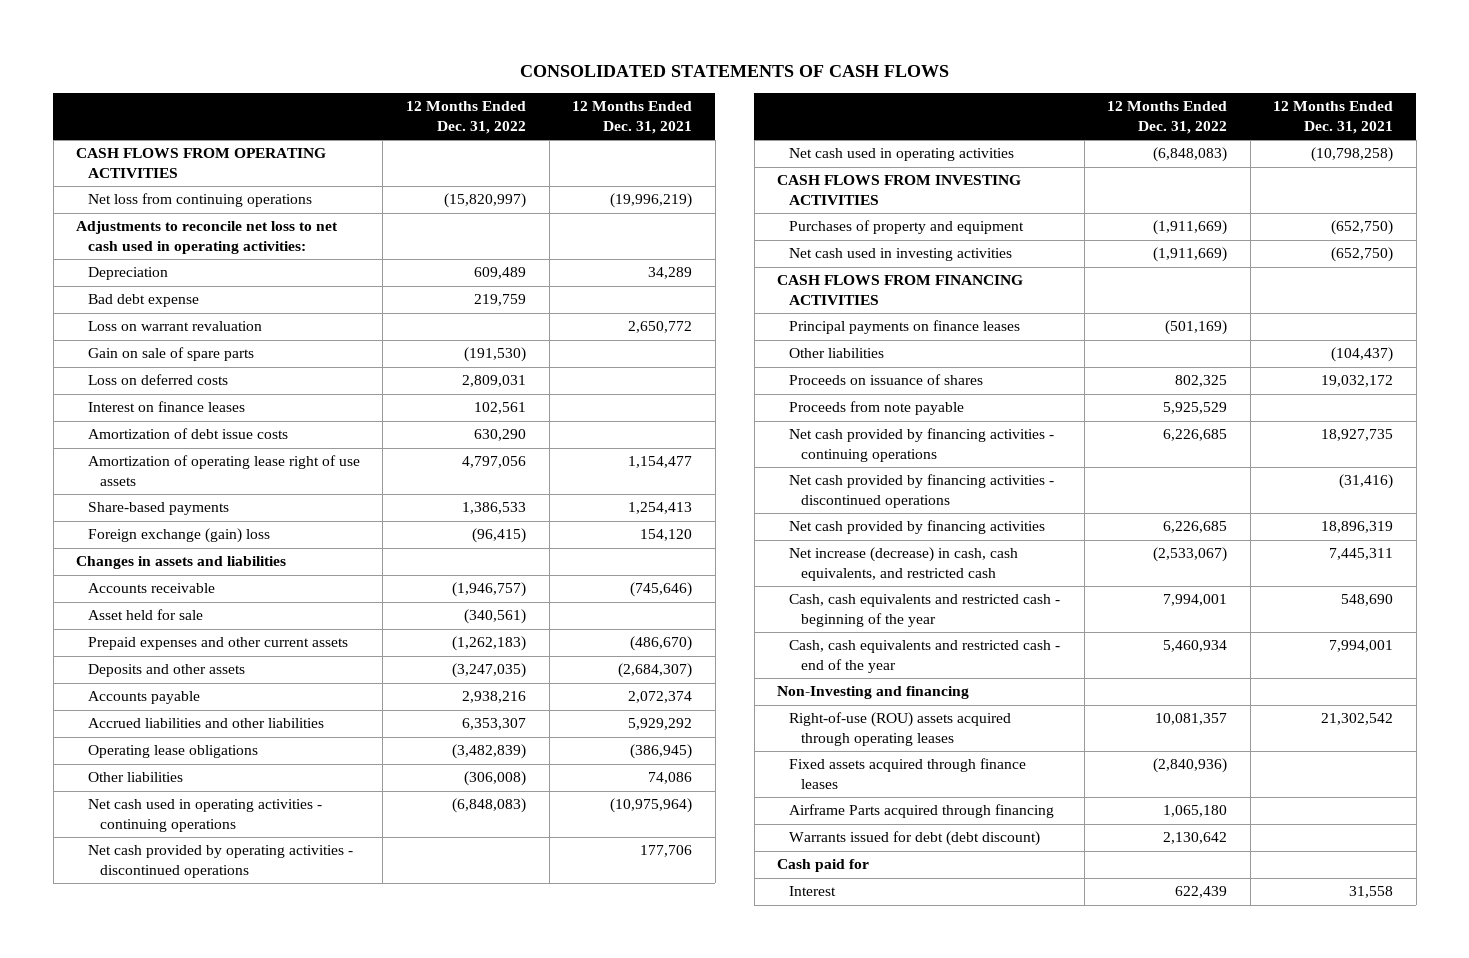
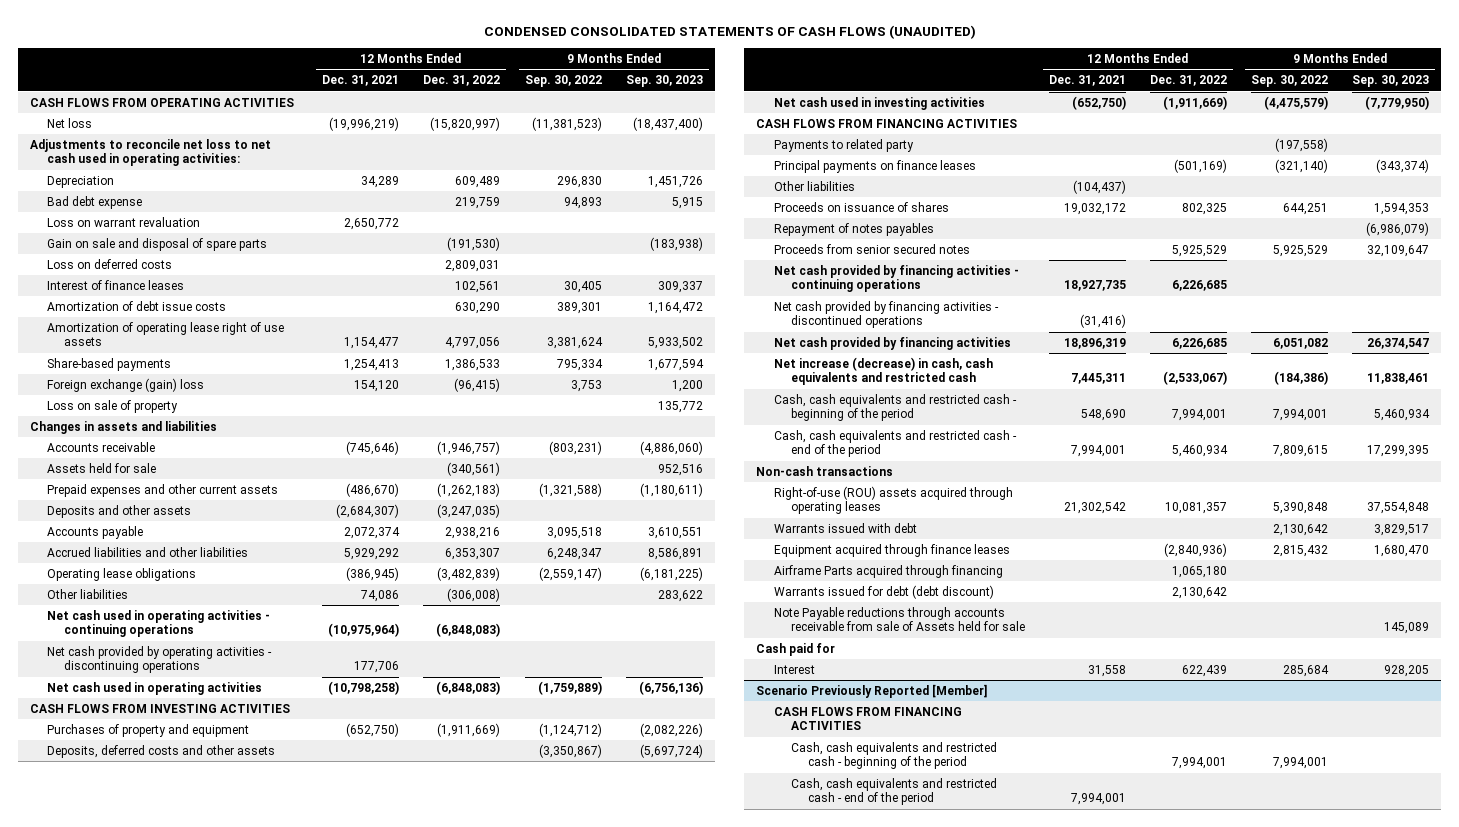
- CONSOLIDATED STATEMENTS OF CASH FLOWS
+ CONDENSED CONSOLIDATED STATEMENTS OF CASH FLOWS (UNAUDITED)
- | 12 Months Ended Dec. 31, 2022 | 12 Months Ended Dec. 31, 2021
+ | 12 Months Ended Dec. 31, 2021 | 12 Months Ended Dec. 31, 2022 | 9 Months Ended Sep. 30, 2022 | 9 Months Ended Sep. 30, 2023
- Net loss from continuing operations | (15,820,997) | (19,996,219)
+ Net loss | (19,996,219) | (15,820,997) | (11,381,523) | (18,437,400)
- Gain on sale of spare parts | (191,530) |
+ Gain on sale and disposal of spare parts | | (191,530) | | (183,938)
- Interest on finance leases | 102,561 |
+ Interest of finance leases | | 102,561 | 30,405 | 309,337
+ Loss on sale of property | | | | 135,772
- Asset held for sale | (340,561) |
+ Assets held for sale | | (340,561) | | 952,516
- Net cash provided by operating activities - discontinued operations | | 177,706
+ Net cash provided by operating activities - discontinuing operations | 177,706 | | |
+ Deposits, deferred costs and other assets | | | (3,350,867) | (5,697,724)
+ Payments to related party | | | (197,558) |
- Proceeds from note payable | 5,925,529 |
+ Repayment of notes payables | | | | (6,986,079)
+ Proceeds from senior secured notes | | 5,925,529 | 5,925,529 | 32,109,647
- Net increase (decrease) in cash, cash equivalents, and restricted cash | (2,533,067) | 7,445,311
- Cash, cash equivalents and restricted cash - beginning of the year | 7,994,001 | 548,690
- Cash, cash equivalents and restricted cash - end of the year | 5,460,934 | 7,994,001
- Non-Investing and financing
+ Net increase (decrease) in cash, cash equivalents and restricted cash | 7,445,311 | (2,533,067) | (184,386) | 11,838,461
+ Cash, cash equivalents and restricted cash - beginning of the period | 548,690 | 7,994,001 | 7,994,001 | 5,460,934
+ Cash, cash equivalents and restricted cash - end of the period | 7,994,001 | 5,460,934 | 7,809,615 | 17,299,395
+ Non-cash transactions
- Fixed assets acquired through finance leases | (2,840,936) |
+ Warrants issued with debt | | | 2,130,642 | 3,829,517
+ Equipment acquired through finance leases | | (2,840,936) | 2,815,432 | 1,680,470
+ Note Payable reductions through accounts receivable from sale of Assets held for sale | | | | 145,089
+ Scenario Previously Reported [Member]
+ CASH FLOWS FROM FINANCING ACTIVITIES
+ Cash, cash equivalents and restricted cash - beginning of the period | | 7,994,001 | 7,994,001 |
+ Cash, cash equivalents and restricted cash - end of the period | 7,994,001 | | |

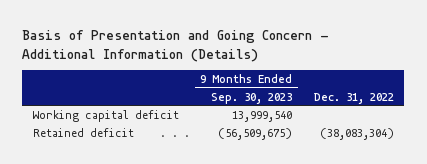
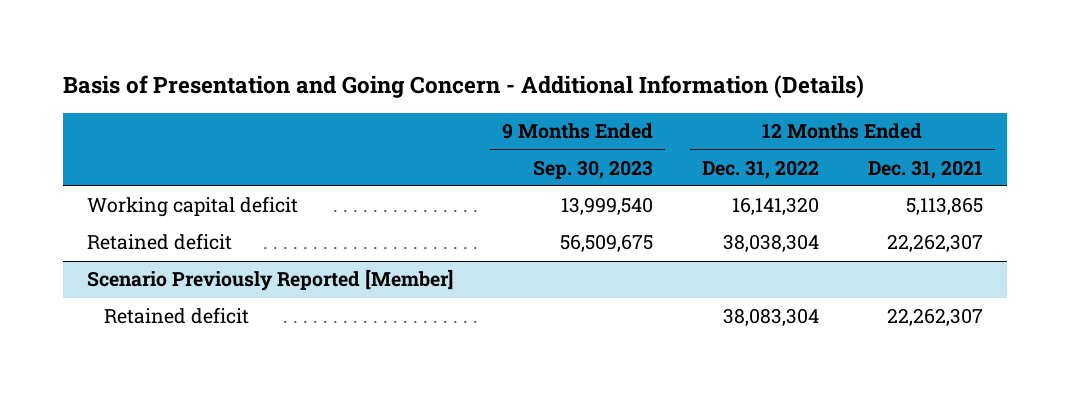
- | 9 Months Ended Sep. 30, 2023 | Dec. 31, 2022
+ | 9 Months Ended Sep. 30, 2023 | 12 Months Ended Dec. 31, 2022 | 12 Months Ended Dec. 31, 2021
- Retained deficit | (56,509,675) | (38,083,304)
+ Retained deficit | 56,509,675 | 38,038,304 | 22,262,307
+ Scenario Previously Reported [Member]
+ Retained deficit | | 38,083,304 | 22,262,307

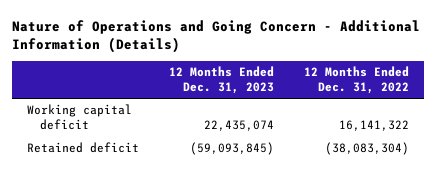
- Basis of Presentation and Going Concern - Additional Information (Details)
+ Nature of Operations and Going Concern - Additional Information (Details)
- | 9 Months Ended Sep. 30, 2023 | 12 Months Ended Dec. 31, 2022 | 12 Months Ended Dec. 31, 2021
+ | 12 Months Ended Dec. 31, 2023 | 12 Months Ended Dec. 31, 2022
- Working capital deficit | 13,999,540 | 16,141,320 | 5,113,865
- Retained deficit | 56,509,675 | 38,038,304 | 22,262,307
- Scenario Previously Reported [Member]
- Retained deficit | | 38,083,304 | 22,262,307
+ Working capital deficit | 22,435,074 | 16,141,322
+ Retained deficit | (59,093,845) | (38,083,304)

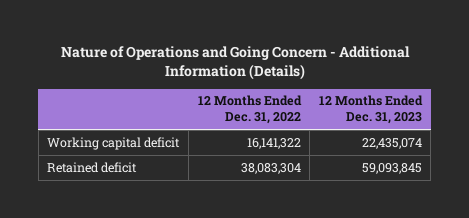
- | 12 Months Ended Dec. 31, 2023 | 12 Months Ended Dec. 31, 2022
+ | 12 Months Ended Dec. 31, 2022 | 12 Months Ended Dec. 31, 2023
- Retained deficit | (59,093,845) | (38,083,304)
+ Retained deficit | 38,083,304 | 59,093,845

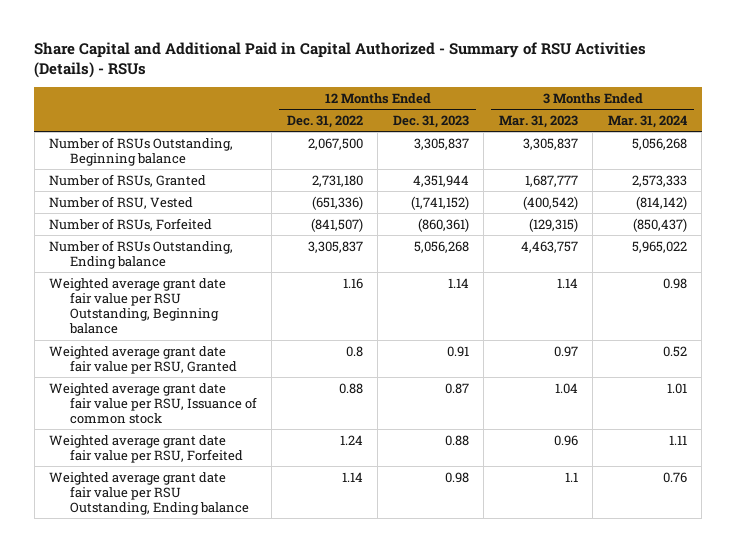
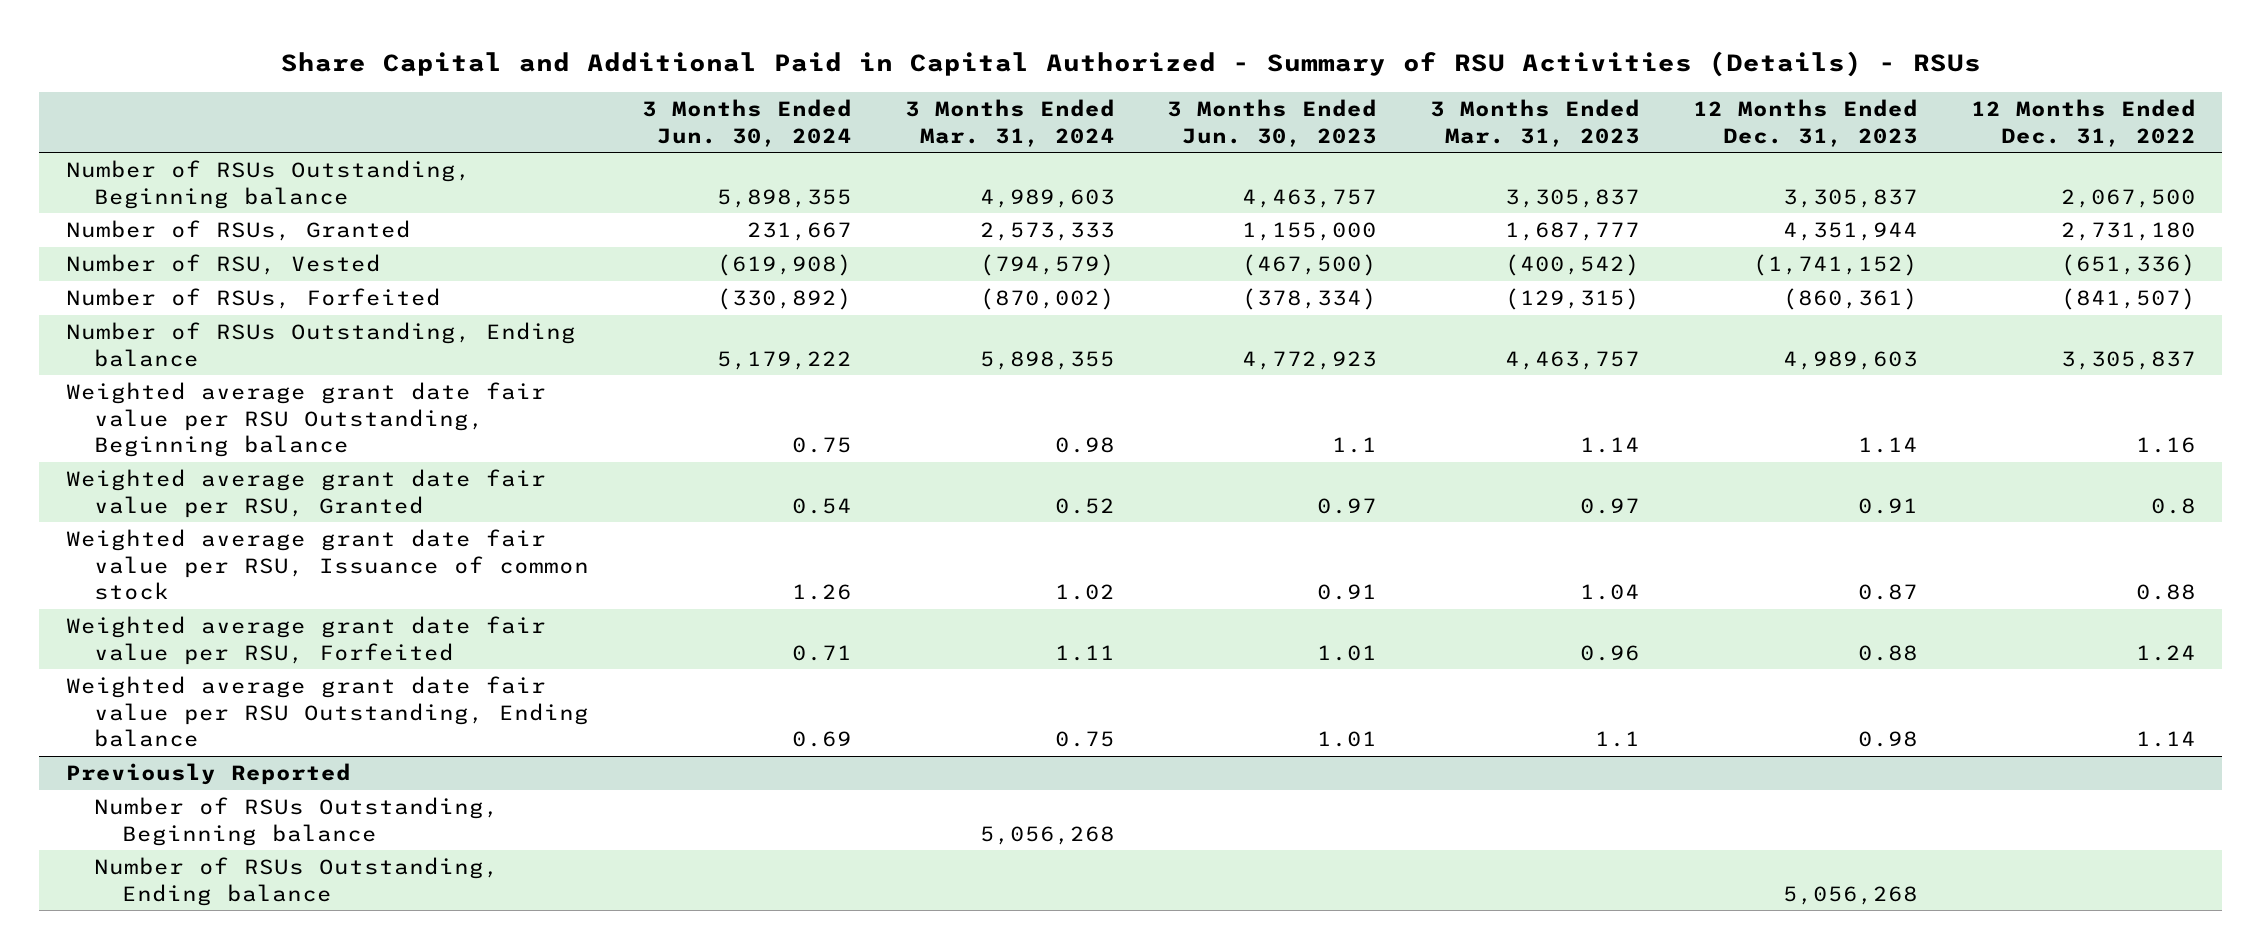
- | 12 Months Ended Dec. 31, 2022 | 12 Months Ended Dec. 31, 2023 | 3 Months Ended Mar. 31, 2023 | 3 Months Ended Mar. 31, 2024
+ | 3 Months Ended Jun. 30, 2024 | 3 Months Ended Mar. 31, 2024 | 3 Months Ended Jun. 30, 2023 | 3 Months Ended Mar. 31, 2023 | 12 Months Ended Dec. 31, 2023 | 12 Months Ended Dec. 31, 2022
- Number of RSUs Outstanding, Beginning balance | 2,067,500 | 3,305,837 | 3,305,837 | 5,056,268
+ Number of RSUs Outstanding, Beginning balance | 5,898,355 | 4,989,603 | 4,463,757 | 3,305,837 | 3,305,837 | 2,067,500
- Number of RSU, Vested | (651,336) | (1,741,152) | (400,542) | (814,142)
- Number of RSUs, Forfeited | (841,507) | (860,361) | (129,315) | (850,437)
- Number of RSUs Outstanding, Ending balance | 3,305,837 | 5,056,268 | 4,463,757 | 5,965,022
+ Number of RSU, Vested | (619,908) | (794,579) | (467,500) | (400,542) | (1,741,152) | (651,336)
+ Number of RSUs, Forfeited | (330,892) | (870,002) | (378,334) | (129,315) | (860,361) | (841,507)
+ Number of RSUs Outstanding, Ending balance | 5,179,222 | 5,898,355 | 4,772,923 | 4,463,757 | 4,989,603 | 3,305,837
- Weighted average grant date fair value per RSU, Issuance of common stock | 0.88 | 0.87 | 1.04 | 1.01
+ Weighted average grant date fair value per RSU, Issuance of common stock | 1.26 | 1.02 | 0.91 | 1.04 | 0.87 | 0.88
- Weighted average grant date fair value per RSU Outstanding, Ending balance | 1.14 | 0.98 | 1.1 | 0.76
+ Weighted average grant date fair value per RSU Outstanding, Ending balance | 0.69 | 0.75 | 1.01 | 1.1 | 0.98 | 1.14
+ Previously Reported
+ Number of RSUs Outstanding, Beginning balance | | 5,056,268 | | | |
+ Number of RSUs Outstanding, Ending balance | | | | | 5,056,268 |

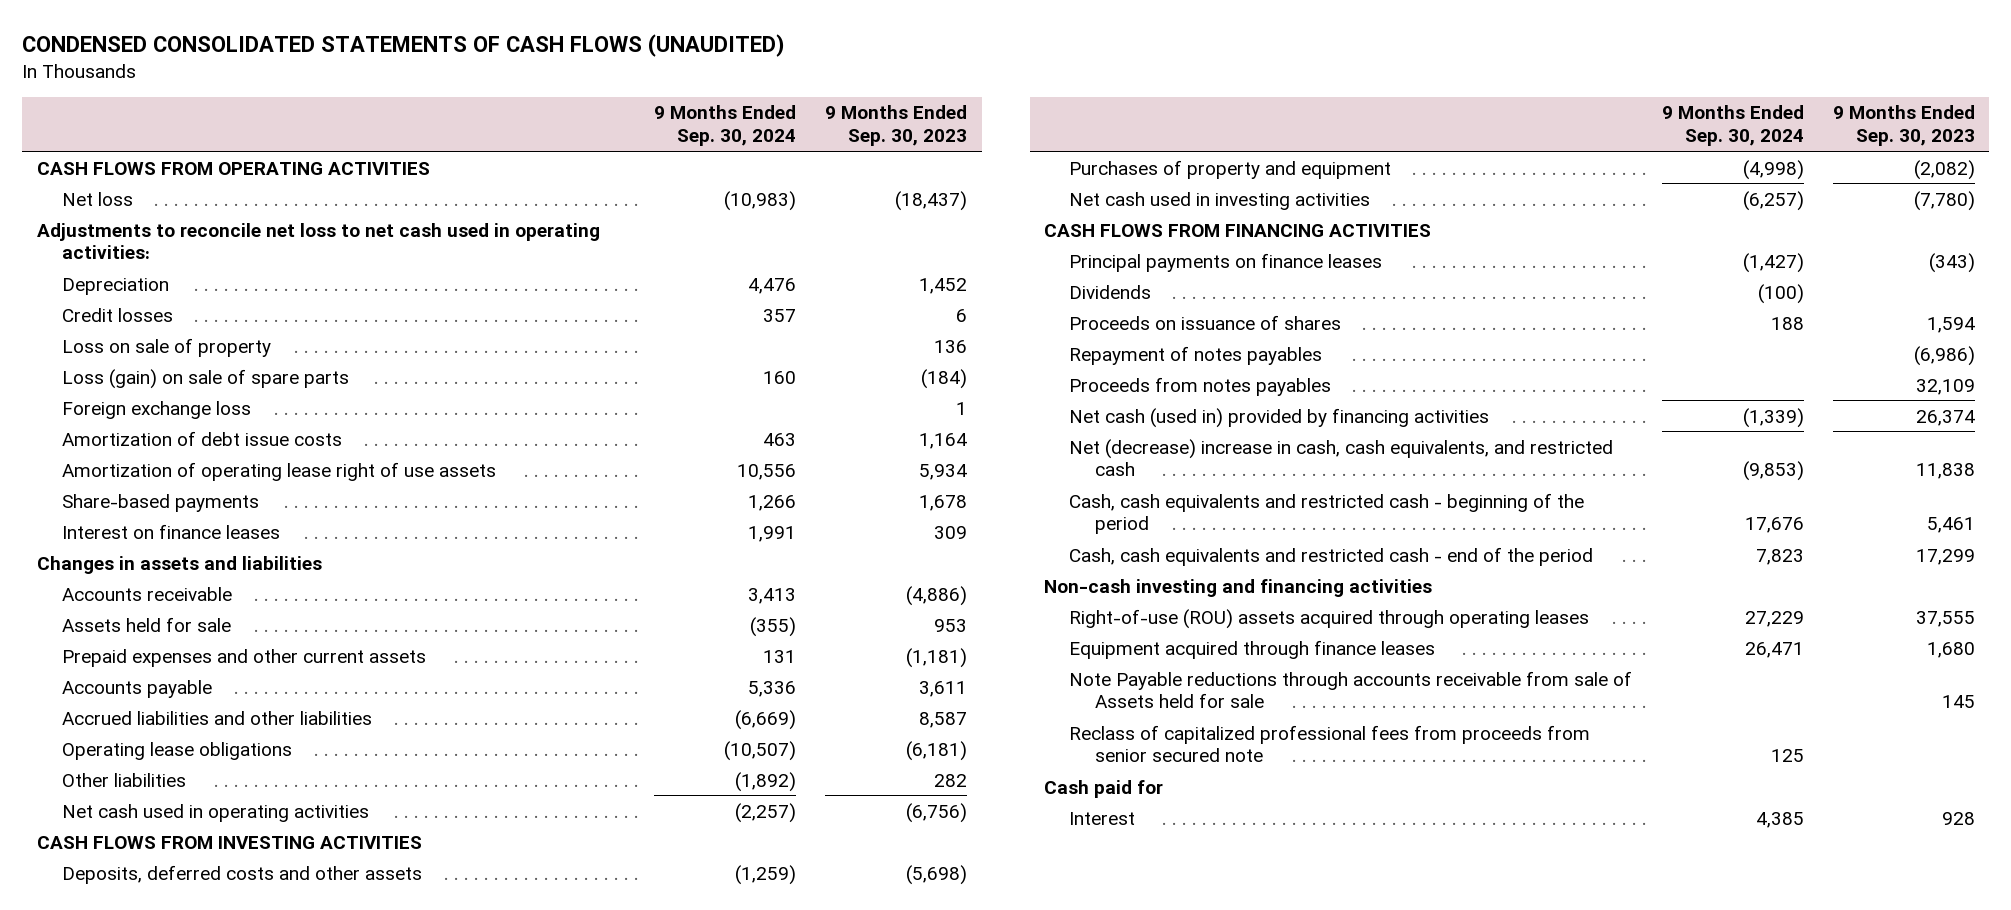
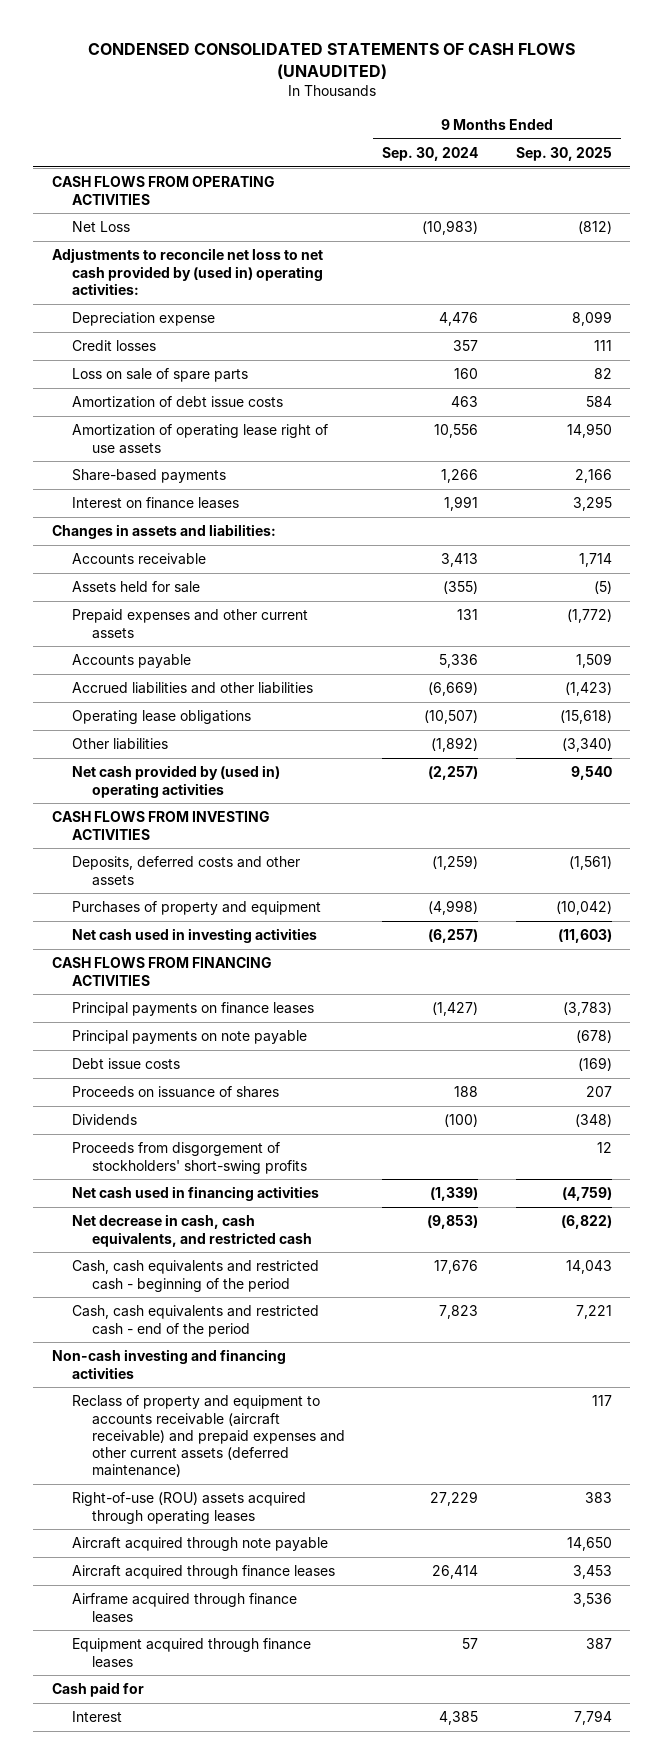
- | 9 Months Ended Sep. 30, 2024 | 9 Months Ended Sep. 30, 2023
+ | 9 Months Ended Sep. 30, 2024 | 9 Months Ended Sep. 30, 2025
- Net loss | (10,983) | (18,437)
- Adjustments to reconcile net loss to net cash used in operating activities:
- Depreciation | 4,476 | 1,452
+ Net Loss | (10,983) | (812)
+ Adjustments to reconcile net loss to net cash provided by (used in) operating activities:
+ Depreciation expense | 4,476 | 8,099
- Loss on sale of property | | 136
- Loss (gain) on sale of spare parts | 160 | (184)
- Foreign exchange loss | | 1
+ Loss on sale of spare parts | 160 | 82
- Changes in assets and liabilities
+ Changes in assets and liabilities:
- Net cash used in operating activities | (2,257) | (6,756)
+ Net cash provided by (used in) operating activities | (2,257) | 9,540
+ Principal payments on note payable | | (678)
+ Debt issue costs | | (169)
- Repayment of notes payables | | (6,986)
- Proceeds from notes payables | | 32,109
- Net cash (used in) provided by financing activities | (1,339) | 26,374
- Net (decrease) increase in cash, cash equivalents, and restricted cash | (9,853) | 11,838
moved down: Dividends | (100) | (348)
+ Proceeds from disgorgement of stockholders' short-swing profits | | 12
+ Net cash used in financing activities | (1,339) | (4,759)
+ Net decrease in cash, cash equivalents, and restricted cash | (9,853) | (6,822)
+ Reclass of property and equipment to accounts receivable (aircraft receivable) and prepaid expenses and other current assets (deferred maintenance) | | 117
- Equipment acquired through finance leases | 26,471 | 1,680
- Note Payable reductions through accounts receivable from sale of Assets held for sale | | 145
- Reclass of capitalized professional fees from proceeds from senior secured note | 125 |
+ Aircraft acquired through note payable | | 14,650
+ Aircraft acquired through finance leases | 26,414 | 3,453
+ Airframe acquired through finance leases | | 3,536
+ Equipment acquired through finance leases | 57 | 387

